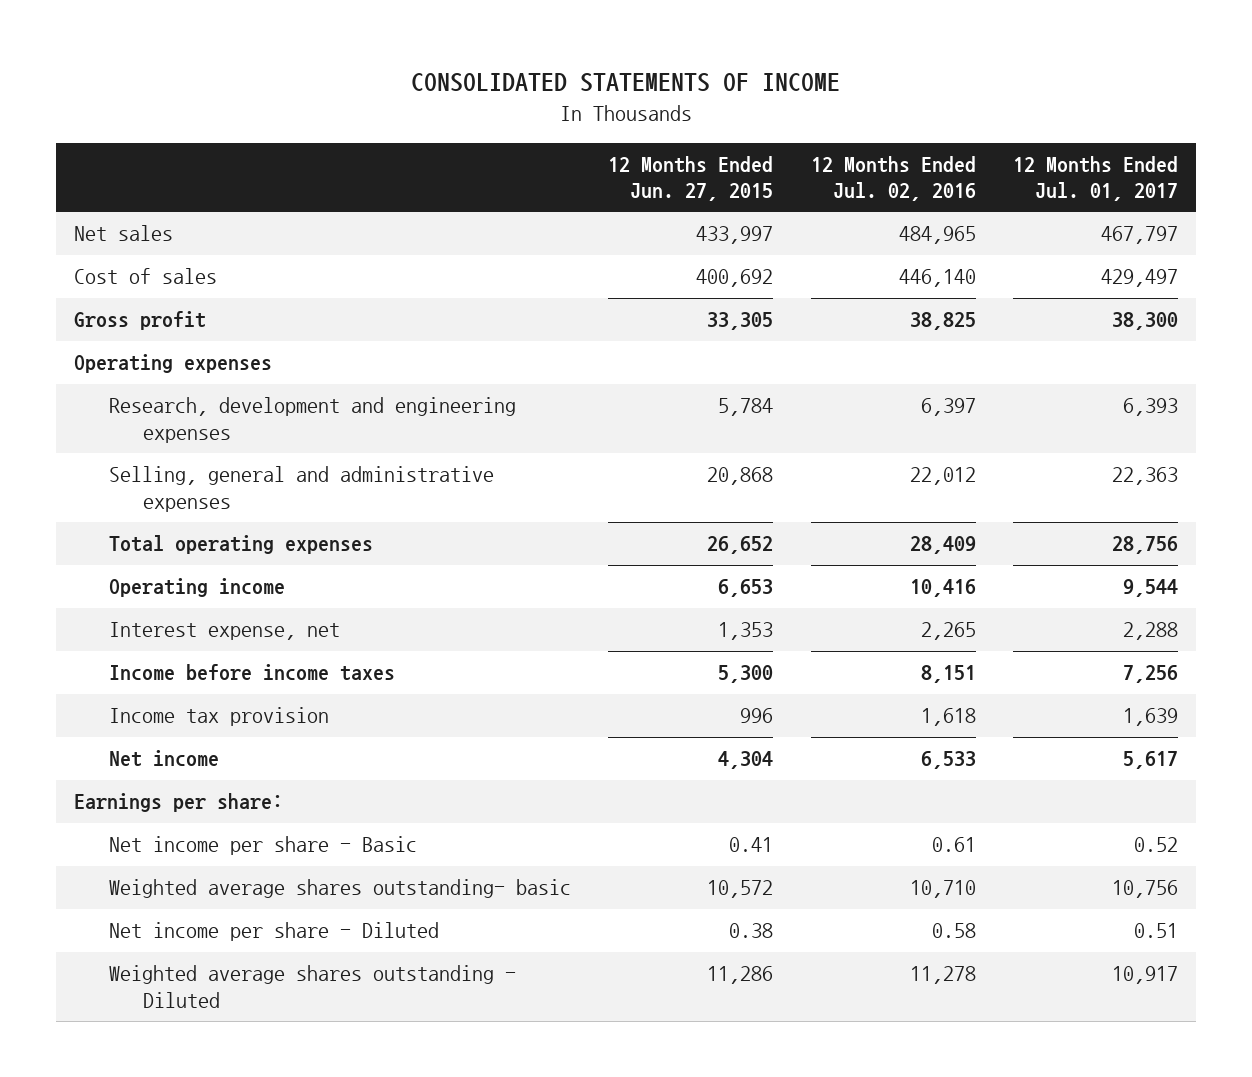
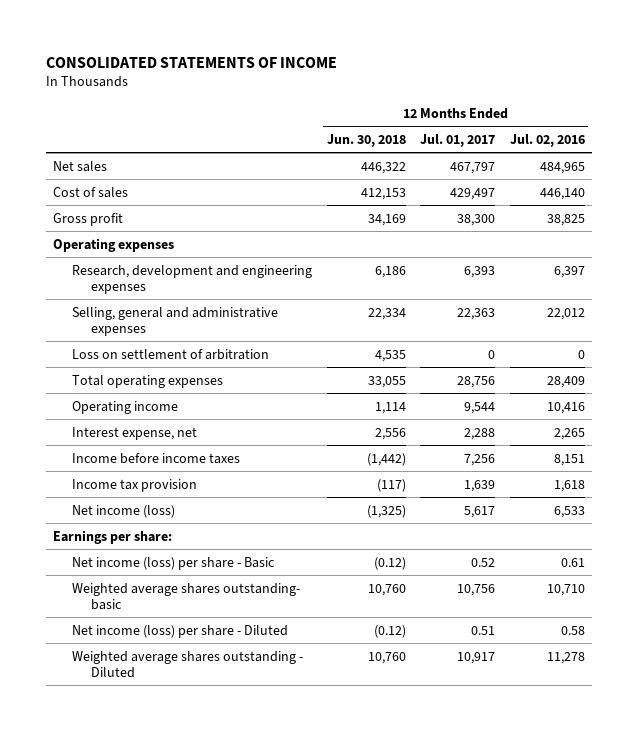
- | 12 Months Ended Jun. 27, 2015 | 12 Months Ended Jul. 02, 2016 | 12 Months Ended Jul. 01, 2017
+ | 12 Months Ended Jun. 30, 2018 | 12 Months Ended Jul. 01, 2017 | 12 Months Ended Jul. 02, 2016
+ Loss on settlement of arbitration | 4,535 | 0 | 0
- Net income | 4,304 | 6,533 | 5,617
+ Net income (loss) | (1,325) | 5,617 | 6,533
- Net income per share - Basic | 0.41 | 0.61 | 0.52
+ Net income (loss) per share - Basic | (0.12) | 0.52 | 0.61
- Net income per share - Diluted | 0.38 | 0.58 | 0.51
+ Net income (loss) per share - Diluted | (0.12) | 0.51 | 0.58

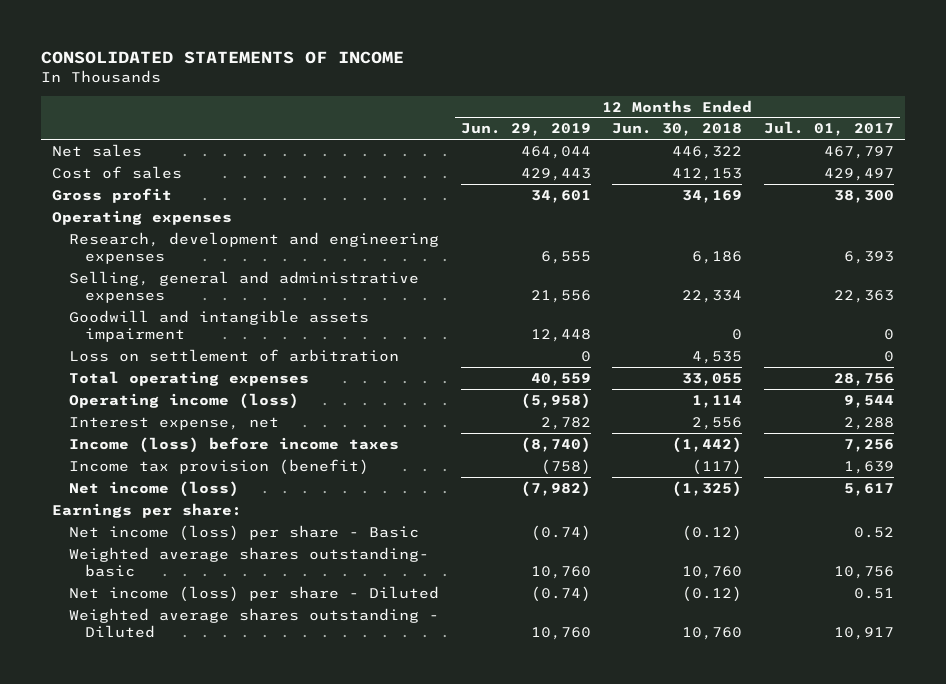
- | 12 Months Ended Jun. 30, 2018 | 12 Months Ended Jul. 01, 2017 | 12 Months Ended Jul. 02, 2016
+ | 12 Months Ended Jun. 29, 2019 | 12 Months Ended Jun. 30, 2018 | 12 Months Ended Jul. 01, 2017
+ Goodwill and intangible assets impairment | 12,448 | 0 | 0
- Operating income | 1,114 | 9,544 | 10,416
+ Operating income (loss) | (5,958) | 1,114 | 9,544
- Income before income taxes | (1,442) | 7,256 | 8,151
- Income tax provision | (117) | 1,639 | 1,618
+ Income (loss) before income taxes | (8,740) | (1,442) | 7,256
+ Income tax provision (benefit) | (758) | (117) | 1,639

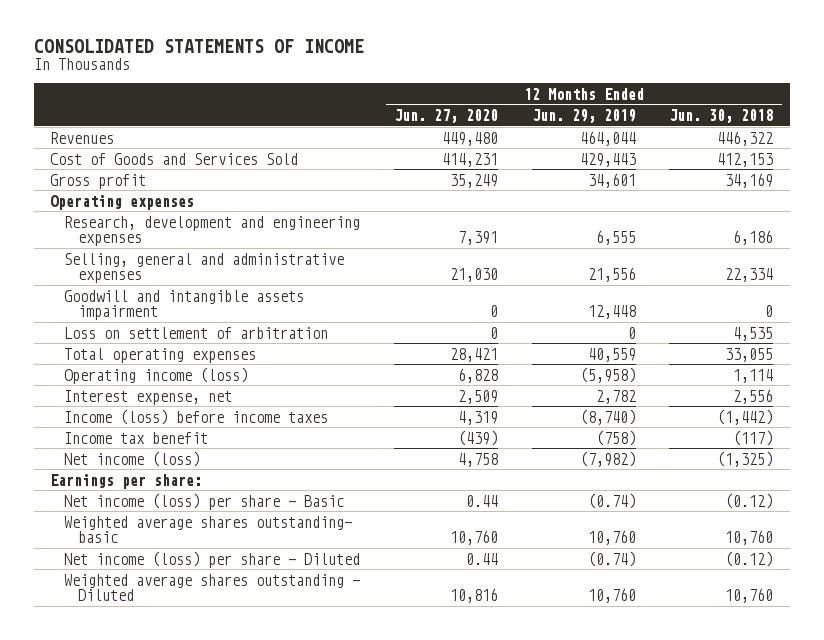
- | 12 Months Ended Jun. 29, 2019 | 12 Months Ended Jun. 30, 2018 | 12 Months Ended Jul. 01, 2017
+ | 12 Months Ended Jun. 27, 2020 | 12 Months Ended Jun. 29, 2019 | 12 Months Ended Jun. 30, 2018
- Net sales | 464,044 | 446,322 | 467,797
- Cost of sales | 429,443 | 412,153 | 429,497
+ Revenues | 449,480 | 464,044 | 446,322
+ Cost of Goods and Services Sold | 414,231 | 429,443 | 412,153
- Income tax provision (benefit) | (758) | (117) | 1,639
+ Income tax benefit | (439) | (758) | (117)

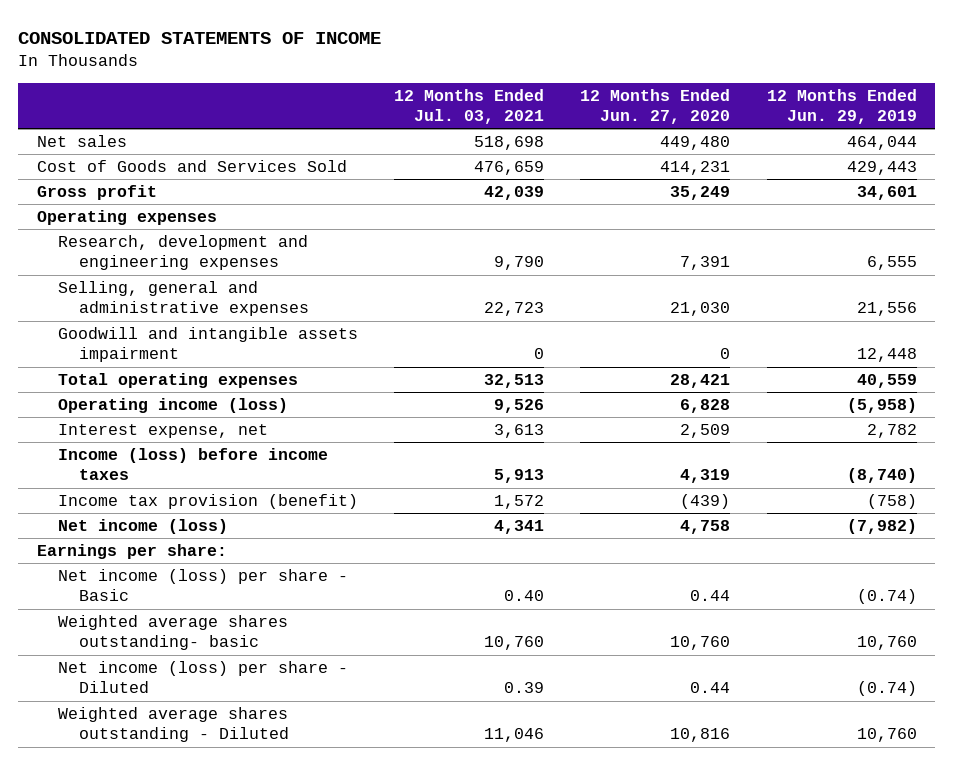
- | 12 Months Ended Jun. 27, 2020 | 12 Months Ended Jun. 29, 2019 | 12 Months Ended Jun. 30, 2018
+ | 12 Months Ended Jul. 03, 2021 | 12 Months Ended Jun. 27, 2020 | 12 Months Ended Jun. 29, 2019
- Revenues | 449,480 | 464,044 | 446,322
+ Net sales | 518,698 | 449,480 | 464,044
- Loss on settlement of arbitration | 0 | 0 | 4,535
- Income tax benefit | (439) | (758) | (117)
+ Income tax provision (benefit) | 1,572 | (439) | (758)

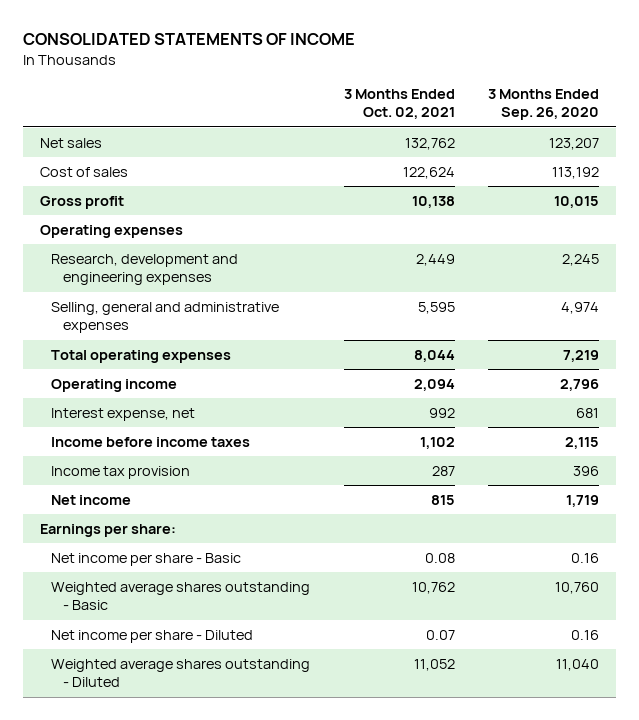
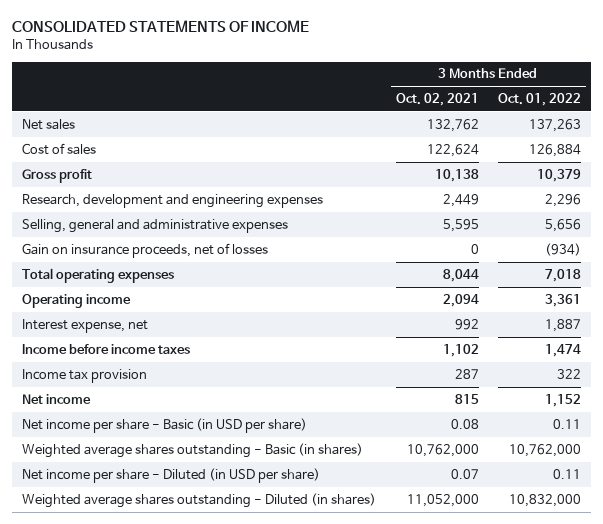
- | 3 Months Ended Oct. 02, 2021 | 3 Months Ended Sep. 26, 2020
+ | 3 Months Ended Oct. 02, 2021 | 3 Months Ended Oct. 01, 2022
- Operating expenses
+ Gain on insurance proceeds, net of losses | 0 | (934)
- Earnings per share:
- Net income per share - Basic | 0.08 | 0.16
- Weighted average shares outstanding - Basic | 10,762 | 10,760
- Net income per share - Diluted | 0.07 | 0.16
- Weighted average shares outstanding - Diluted | 11,052 | 11,040
+ Net income per share - Basic (in USD per share) | 0.08 | 0.11
+ Weighted average shares outstanding - Basic (in shares) | 10,762,000 | 10,762,000
+ Net income per share - Diluted (in USD per share) | 0.07 | 0.11
+ Weighted average shares outstanding - Diluted (in shares) | 11,052,000 | 10,832,000

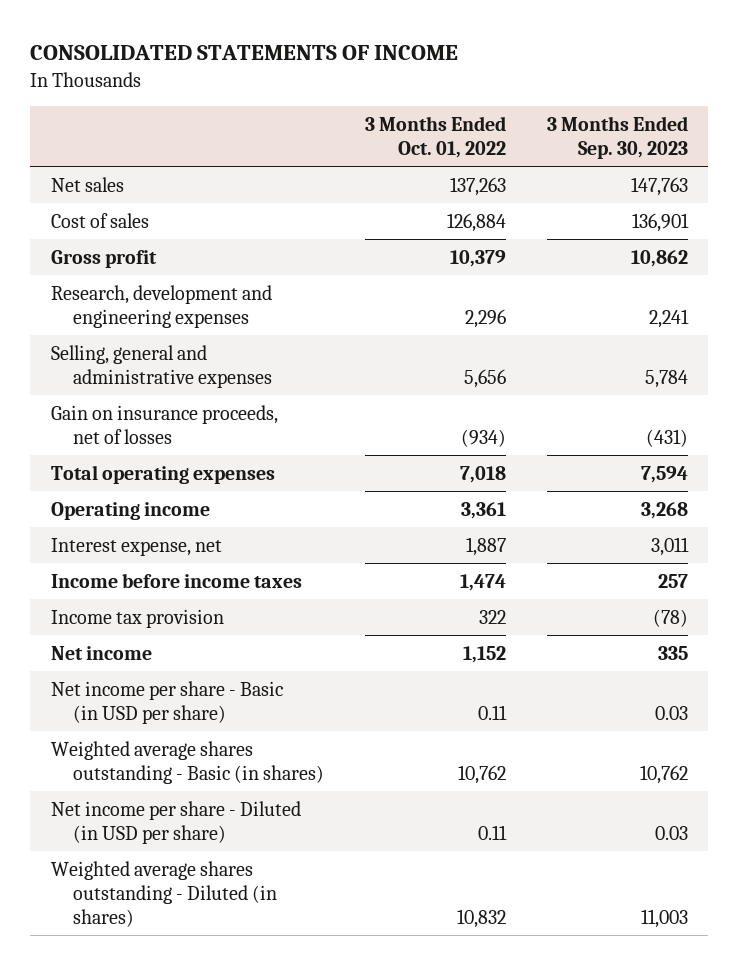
- | 3 Months Ended Oct. 02, 2021 | 3 Months Ended Oct. 01, 2022
+ | 3 Months Ended Oct. 01, 2022 | 3 Months Ended Sep. 30, 2023
- Weighted average shares outstanding - Basic (in shares) | 10,762,000 | 10,762,000
+ Weighted average shares outstanding - Basic (in shares) | 10,762 | 10,762
- Weighted average shares outstanding - Diluted (in shares) | 11,052,000 | 10,832,000
+ Weighted average shares outstanding - Diluted (in shares) | 10,832 | 11,003

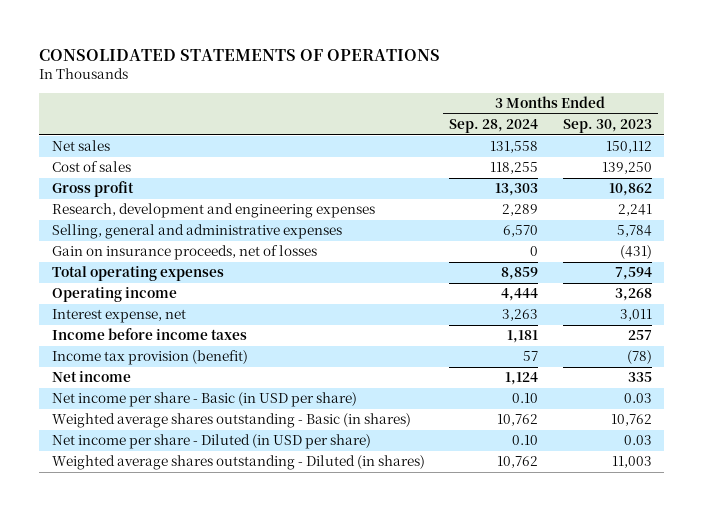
- CONSOLIDATED STATEMENTS OF INCOME
+ CONSOLIDATED STATEMENTS OF OPERATIONS
- | 3 Months Ended Oct. 01, 2022 | 3 Months Ended Sep. 30, 2023
+ | 3 Months Ended Sep. 28, 2024 | 3 Months Ended Sep. 30, 2023
- Net sales | 137,263 | 147,763
- Cost of sales | 126,884 | 136,901
+ Net sales | 131,558 | 150,112
+ Cost of sales | 118,255 | 139,250
- Income tax provision | 322 | (78)
+ Income tax provision (benefit) | 57 | (78)

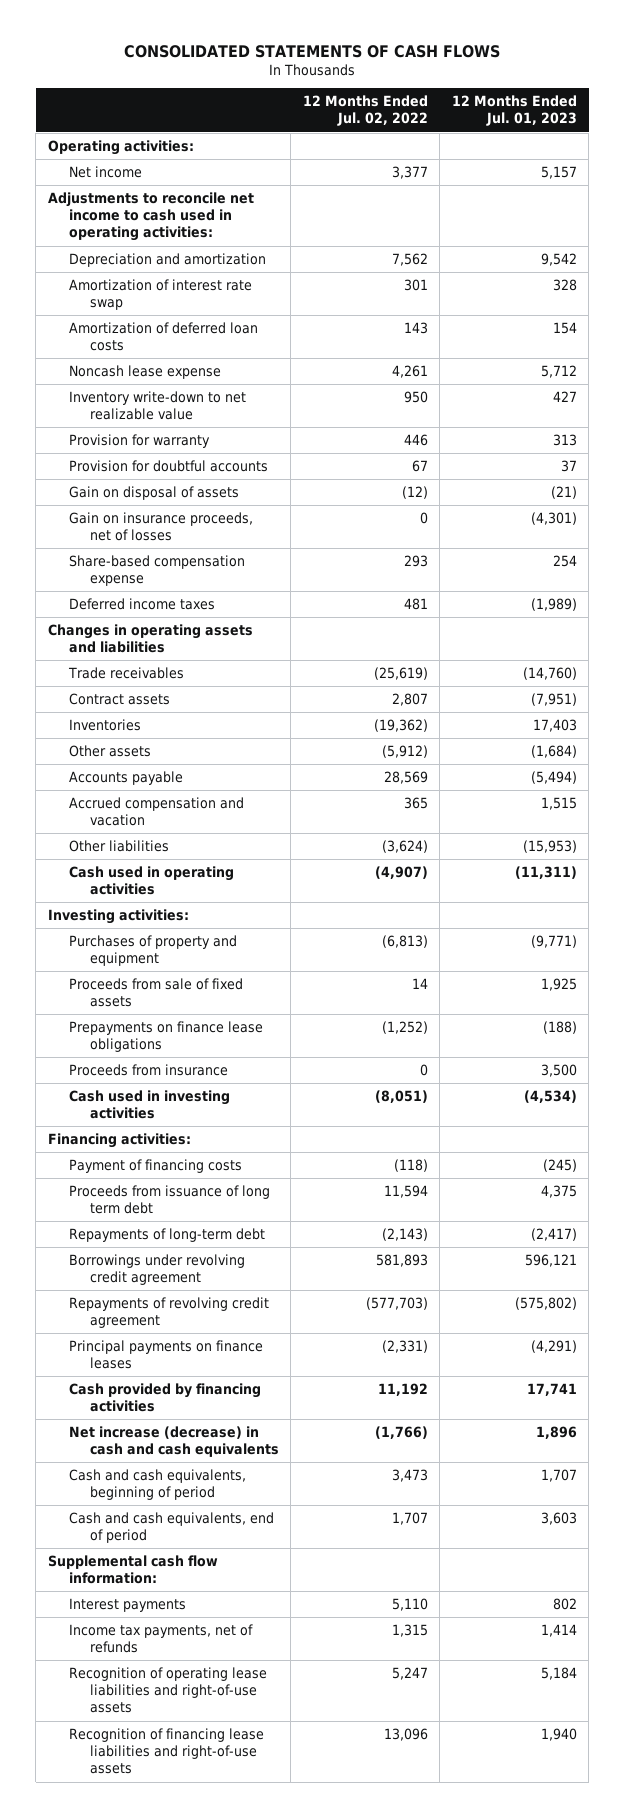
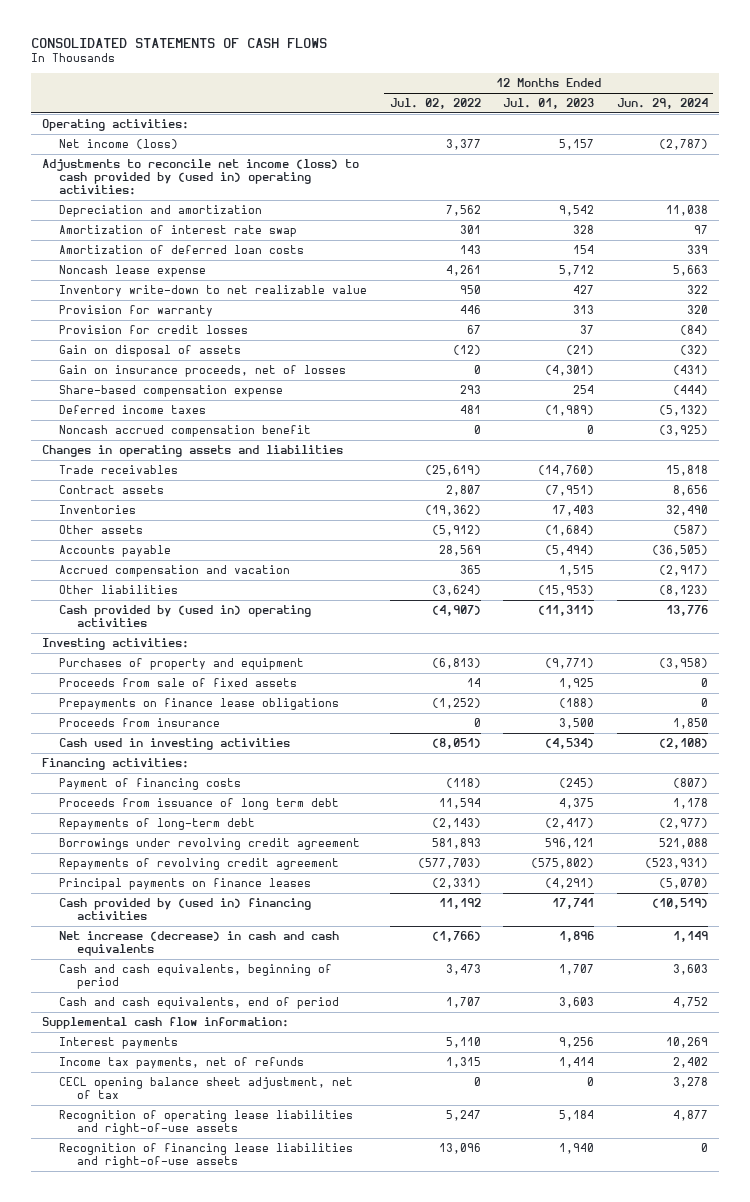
- | 12 Months Ended Jul. 02, 2022 | 12 Months Ended Jul. 01, 2023
+ | 12 Months Ended Jul. 02, 2022 | 12 Months Ended Jul. 01, 2023 | 12 Months Ended Jun. 29, 2024
- Net income | 3,377 | 5,157
- Adjustments to reconcile net income to cash used in operating activities:
+ Net income (loss) | 3,377 | 5,157 | (2,787)
+ Adjustments to reconcile net income (loss) to cash provided by (used in) operating activities:
- Provision for doubtful accounts | 67 | 37
+ Provision for credit losses | 67 | 37 | (84)
+ Noncash accrued compensation benefit | 0 | 0 | (3,925)
- Cash used in operating activities | (4,907) | (11,311)
+ Cash provided by (used in) operating activities | (4,907) | (11,311) | 13,776
- Cash provided by financing activities | 11,192 | 17,741
+ Cash provided by (used in) financing activities | 11,192 | 17,741 | (10,519)
- Interest payments | 5,110 | 802
+ Interest payments | 5,110 | 9,256 | 10,269
+ CECL opening balance sheet adjustment, net of tax | 0 | 0 | 3,278

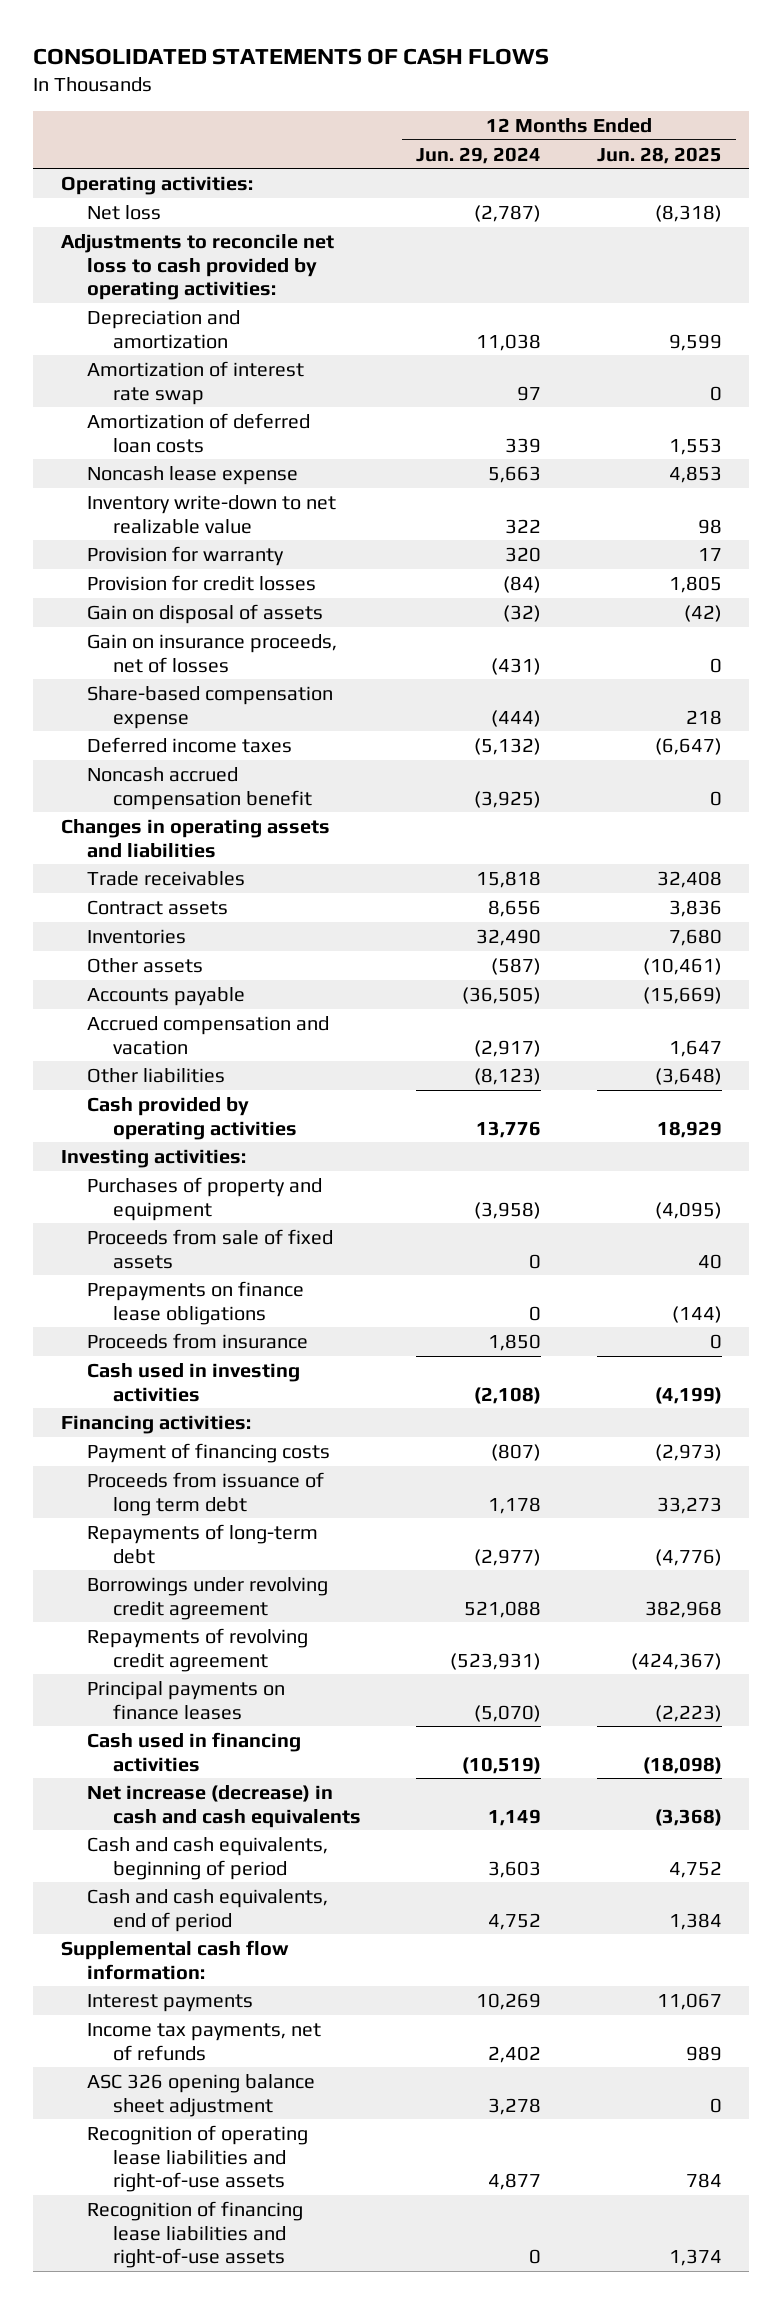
- | 12 Months Ended Jul. 02, 2022 | 12 Months Ended Jul. 01, 2023 | 12 Months Ended Jun. 29, 2024
+ | 12 Months Ended Jun. 29, 2024 | 12 Months Ended Jun. 28, 2025
- Net income (loss) | 3,377 | 5,157 | (2,787)
- Adjustments to reconcile net income (loss) to cash provided by (used in) operating activities:
+ Net loss | (2,787) | (8,318)
+ Adjustments to reconcile net loss to cash provided by operating activities:
- Cash provided by (used in) operating activities | (4,907) | (11,311) | 13,776
+ Cash provided by operating activities | 13,776 | 18,929
- Cash provided by (used in) financing activities | 11,192 | 17,741 | (10,519)
+ Cash used in financing activities | (10,519) | (18,098)
- CECL opening balance sheet adjustment, net of tax | 0 | 0 | 3,278
+ ASC 326 opening balance sheet adjustment | 3,278 | 0

